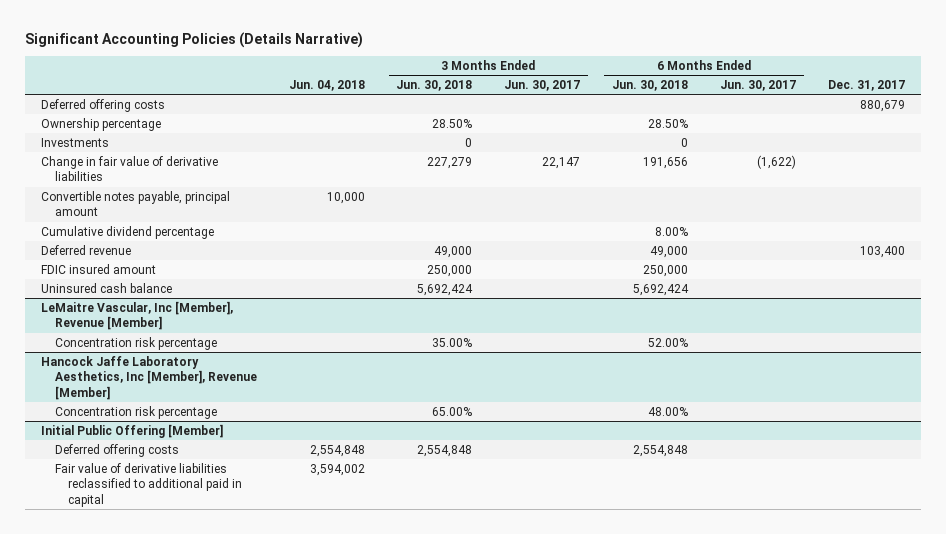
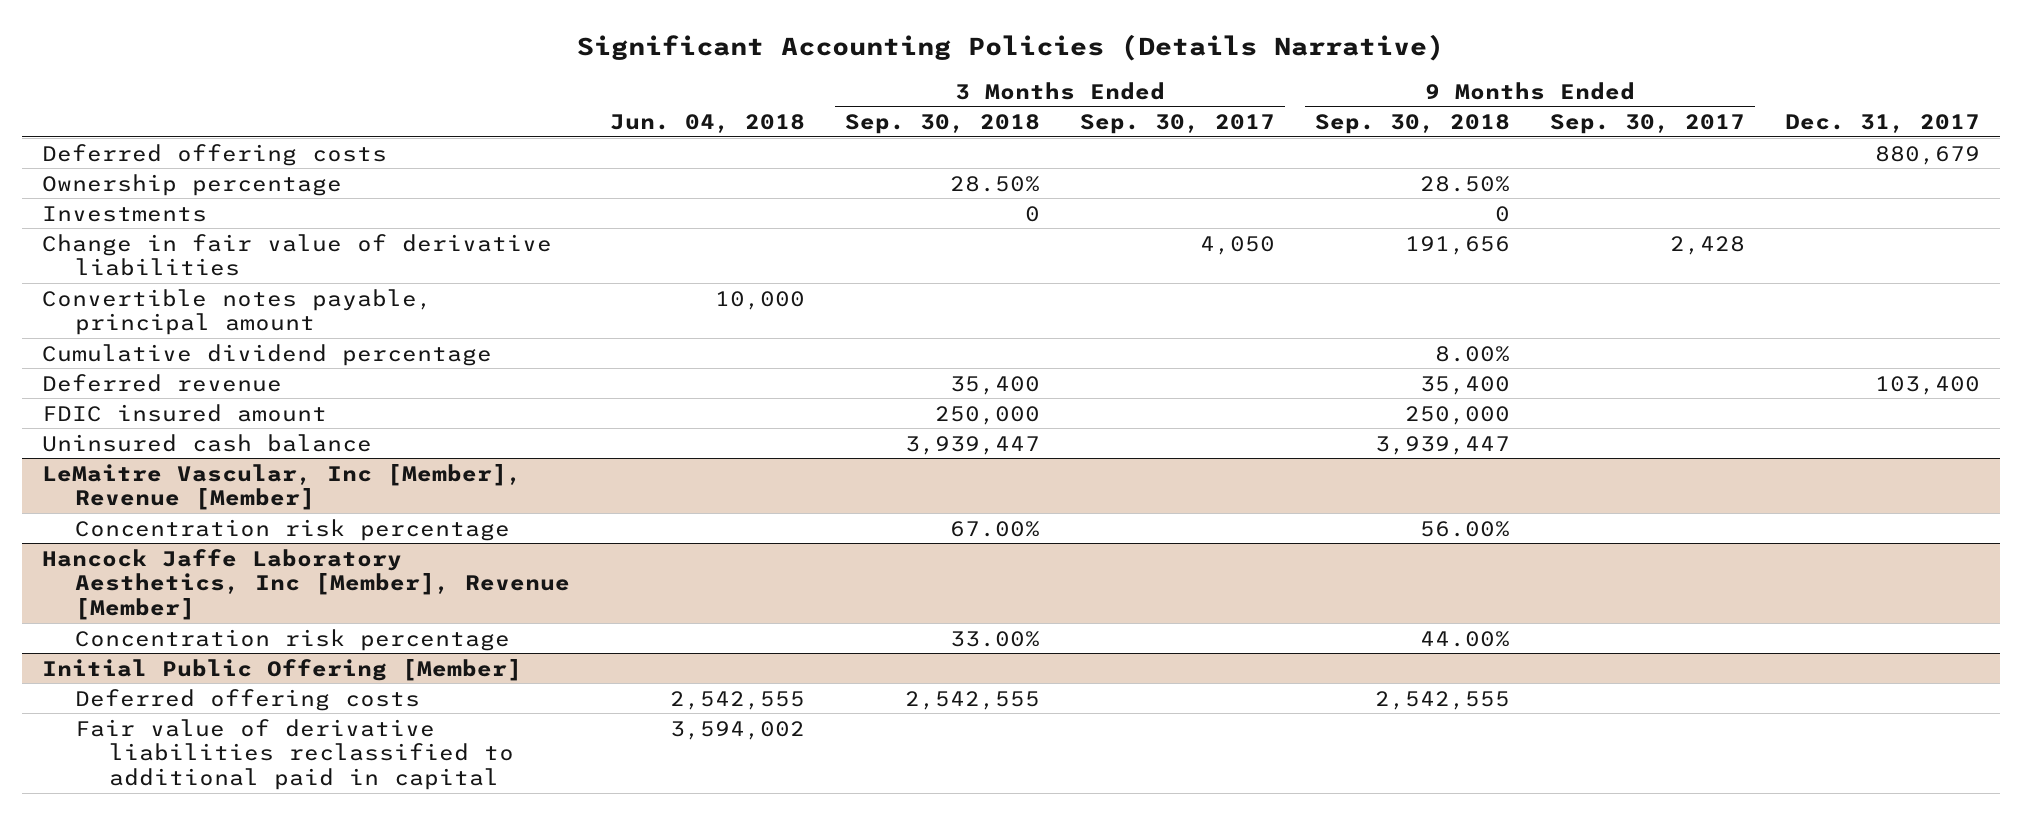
- | Jun. 04, 2018 | 3 Months Ended Jun. 30, 2018 | 3 Months Ended Jun. 30, 2017 | 6 Months Ended Jun. 30, 2018 | 6 Months Ended Jun. 30, 2017 | Dec. 31, 2017
+ | Jun. 04, 2018 | 3 Months Ended Sep. 30, 2018 | 3 Months Ended Sep. 30, 2017 | 9 Months Ended Sep. 30, 2018 | 9 Months Ended Sep. 30, 2017 | Dec. 31, 2017
@ Initial Public Offering [Member]
- Deferred offering costs | 2,554,848 | 2,554,848 | | 2,554,848 | |
+ Deferred offering costs | 2,542,555 | 2,542,555 | | 2,542,555 | |

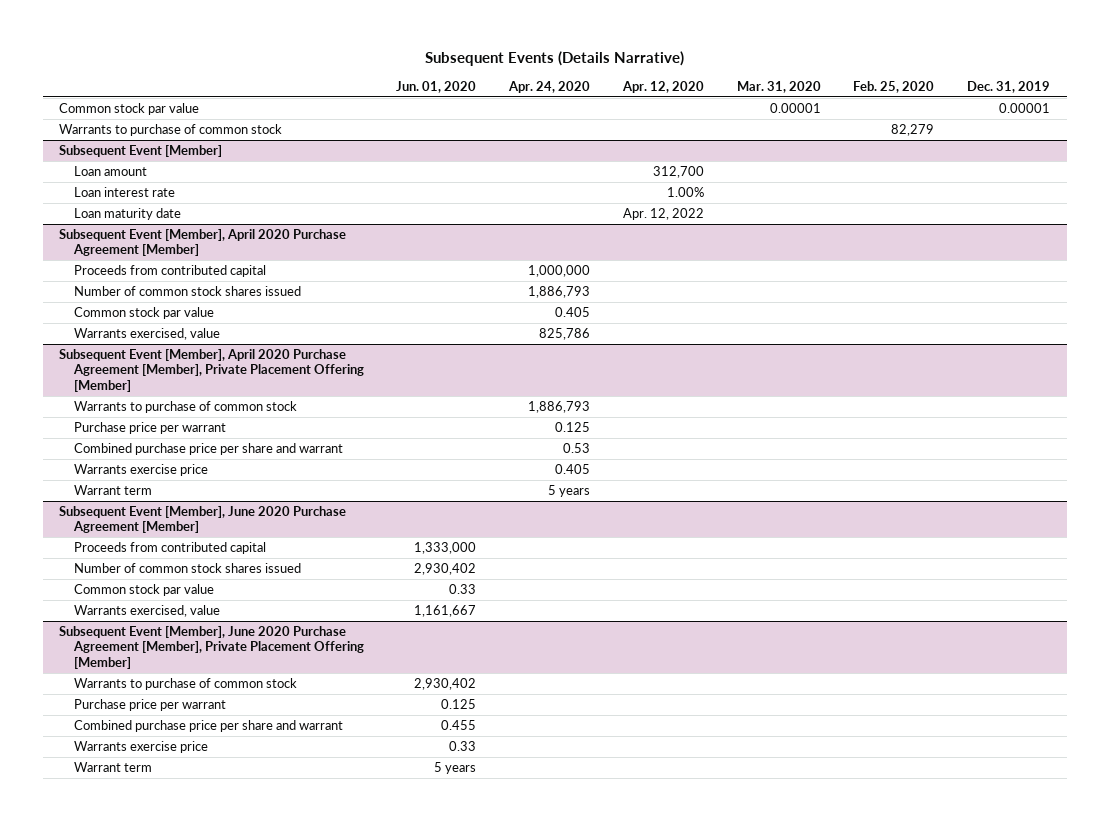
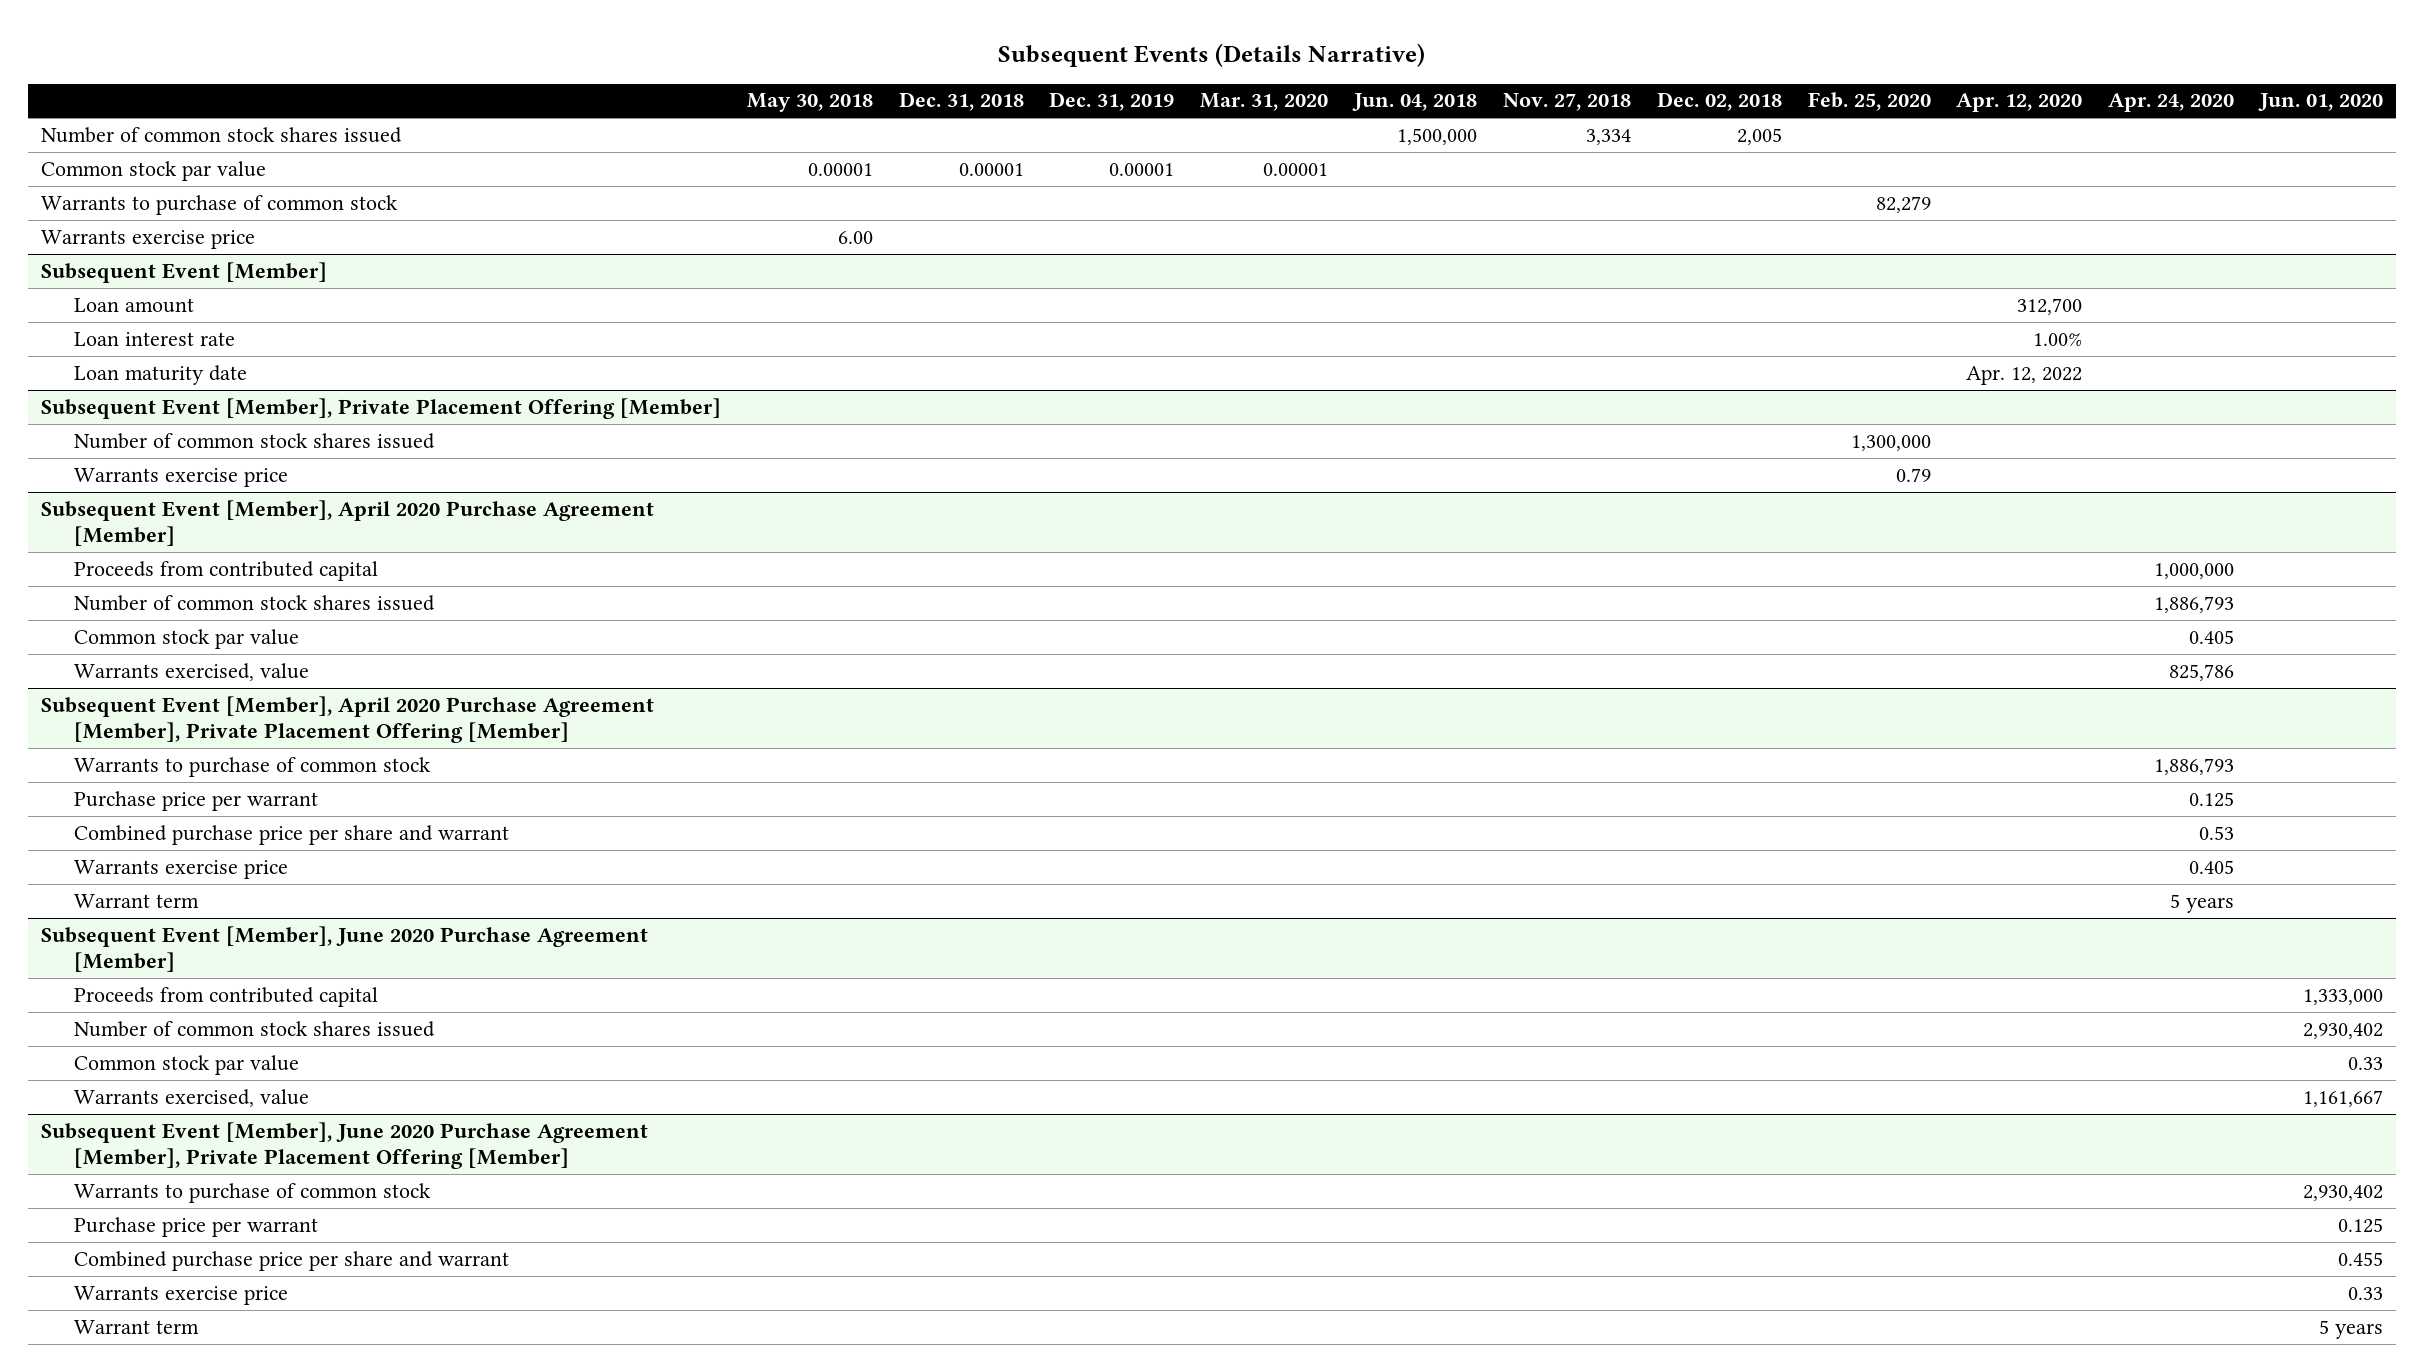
- | Jun. 01, 2020 | Apr. 24, 2020 | Apr. 12, 2020 | Mar. 31, 2020 | Feb. 25, 2020 | Dec. 31, 2019
+ | May 30, 2018 | Dec. 31, 2018 | Dec. 31, 2019 | Mar. 31, 2020 | Jun. 04, 2018 | Nov. 27, 2018 | Dec. 02, 2018 | Feb. 25, 2020 | Apr. 12, 2020 | Apr. 24, 2020 | Jun. 01, 2020
+ Number of common stock shares issued | | | | | 1,500,000 | 3,334 | 2,005 | | | |
+ Warrants exercise price | 6.00 | | | | | | | | | |
+ Subsequent Event [Member], Private Placement Offering [Member]
+ Number of common stock shares issued | | | | | | | | 1,300,000 | | |
+ Warrants exercise price | | | | | | | | 0.79 | | |

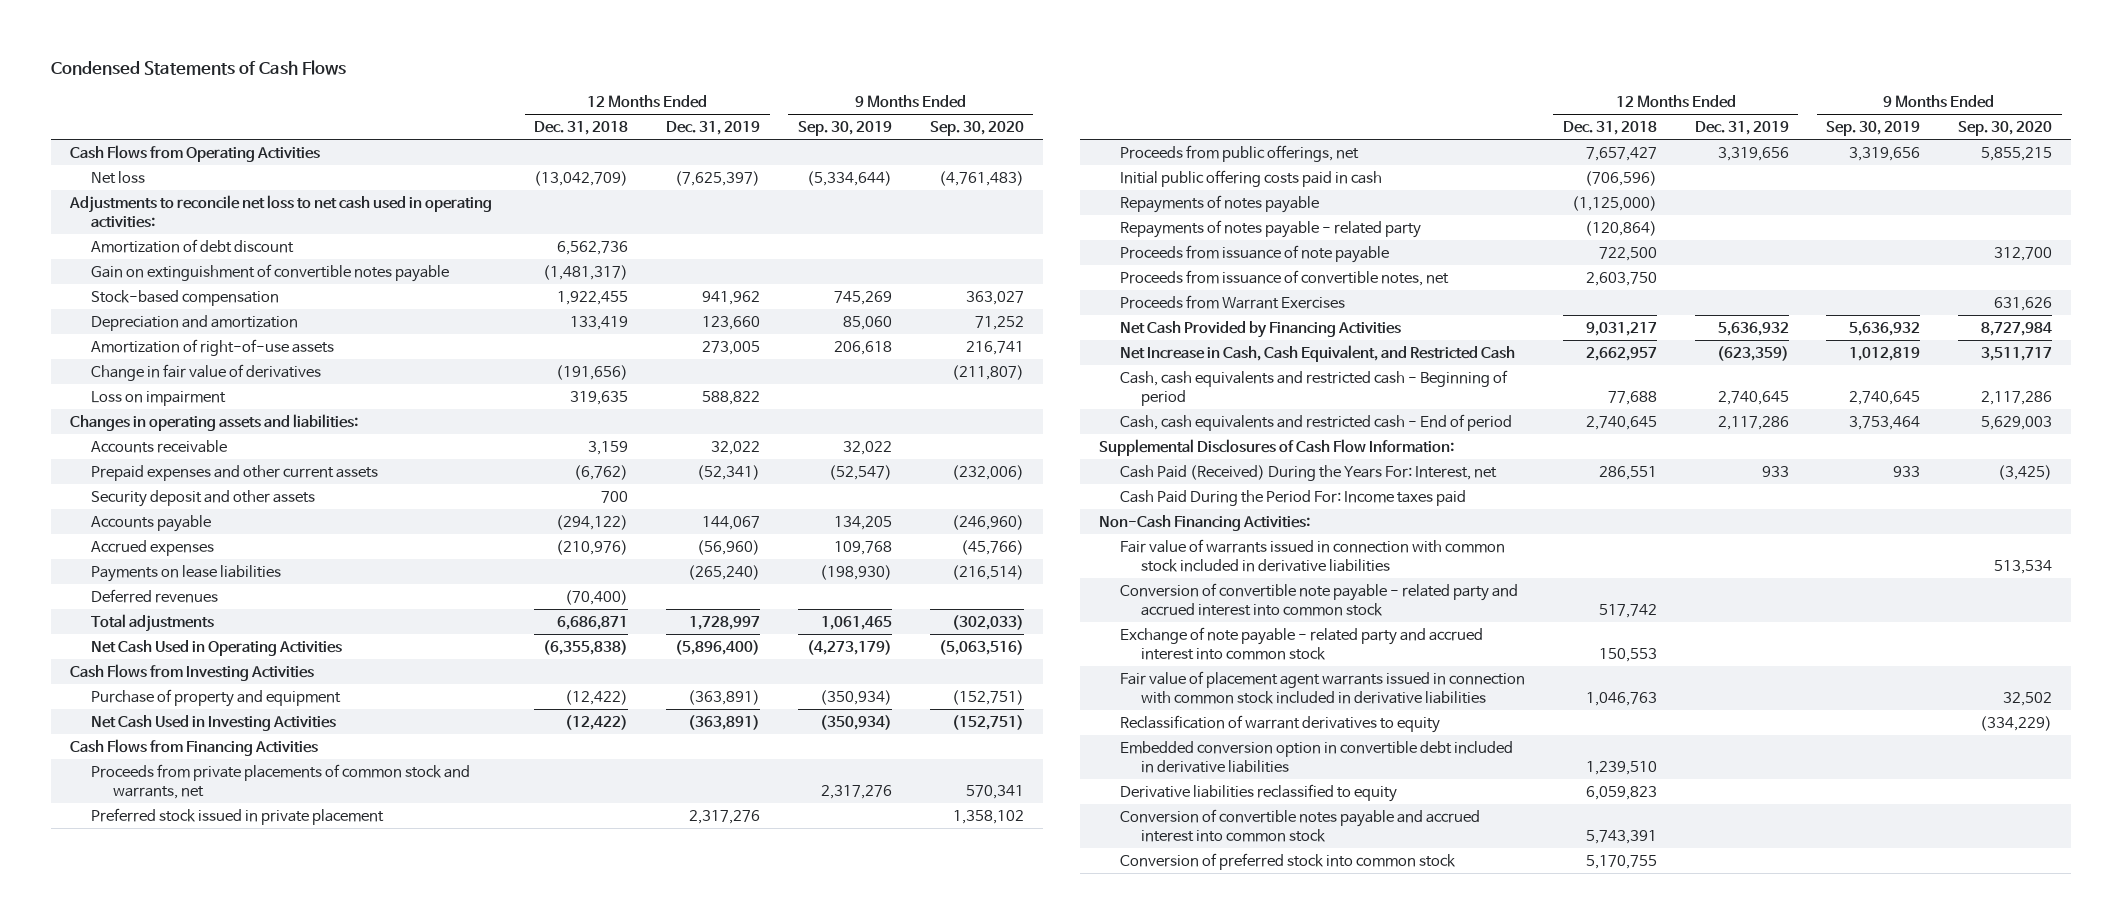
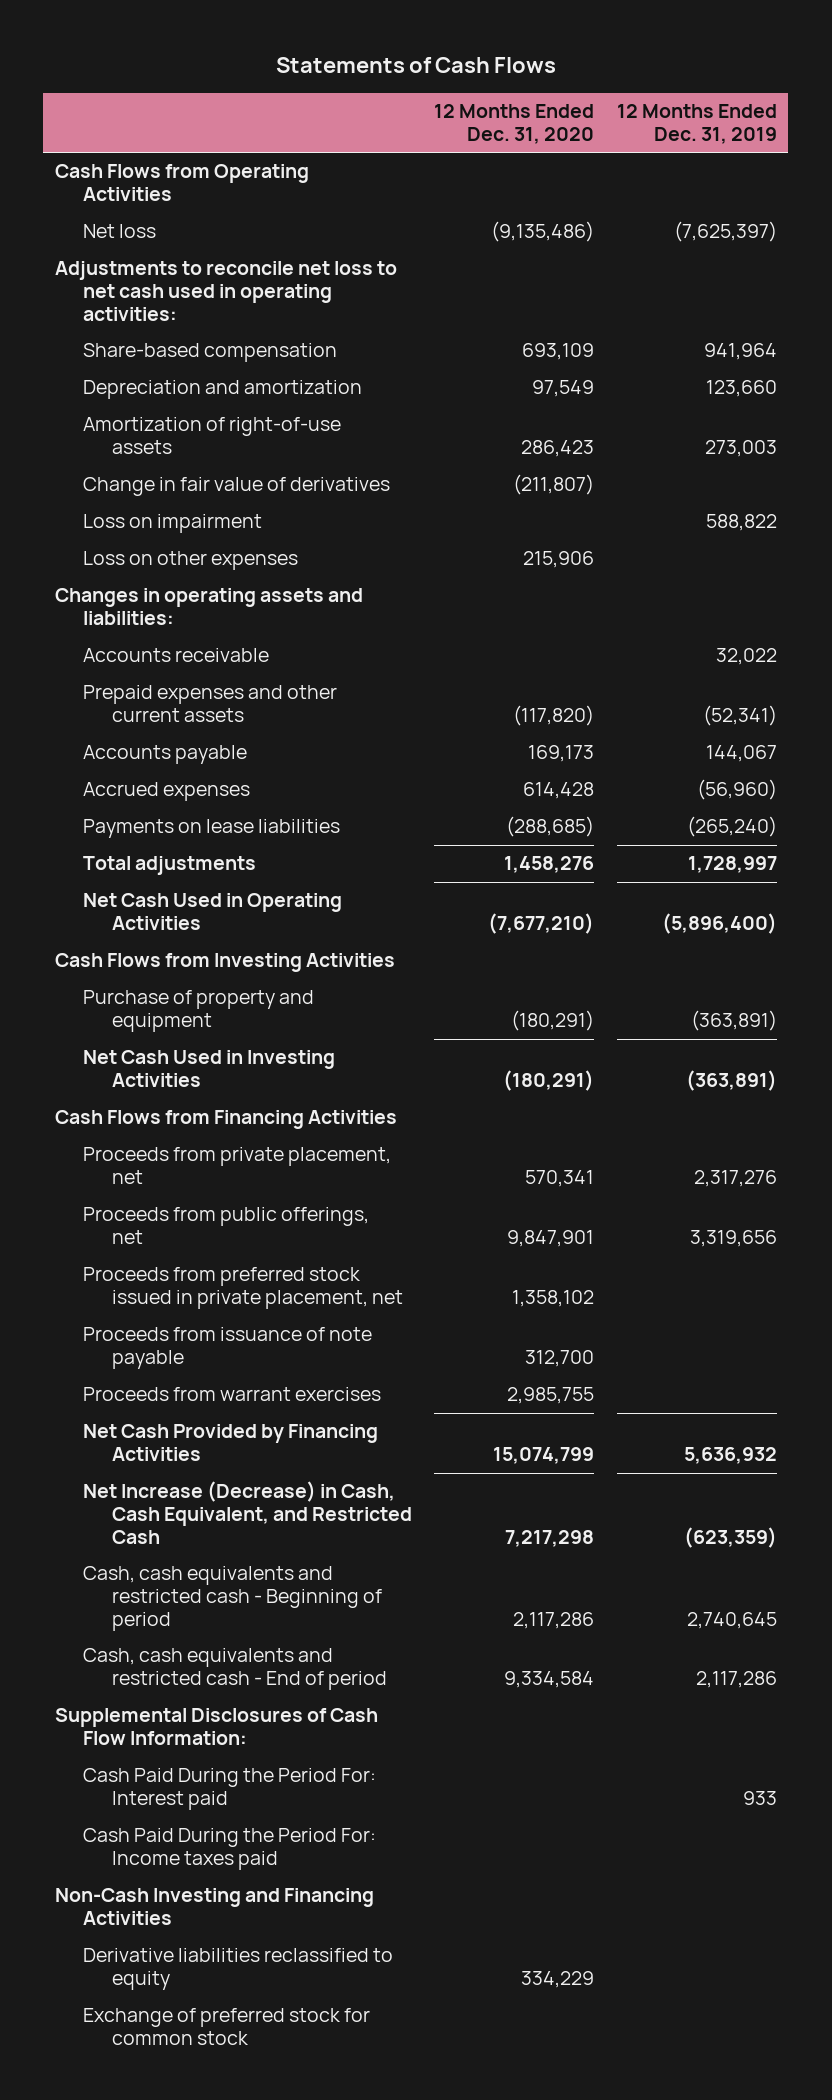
- Condensed Statements of Cash Flows
+ Statements of Cash Flows
- | 12 Months Ended Dec. 31, 2018 | 12 Months Ended Dec. 31, 2019 | 9 Months Ended Sep. 30, 2019 | 9 Months Ended Sep. 30, 2020
+ | 12 Months Ended Dec. 31, 2020 | 12 Months Ended Dec. 31, 2019
- Amortization of debt discount | 6,562,736 | | |
- Gain on extinguishment of convertible notes payable | (1,481,317) | | |
- Stock-based compensation | 1,922,455 | 941,962 | 745,269 | 363,027
+ Share-based compensation | 693,109 | 941,964
- Amortization of right-of-use assets | | 273,005 | 206,618 | 216,741
+ Amortization of right-of-use assets | 286,423 | 273,003
+ Loss on other expenses | 215,906 |
- Security deposit and other assets | 700 | | |
- Deferred revenues | (70,400) | | |
- Proceeds from private placements of common stock and warrants, net | | | 2,317,276 | 570,341
- Preferred stock issued in private placement | | 2,317,276 | | 1,358,102
+ Proceeds from private placement, net | 570,341 | 2,317,276
- Initial public offering costs paid in cash | (706,596) | | |
- Repayments of notes payable | (1,125,000) | | |
- Repayments of notes payable - related party | (120,864) | | |
+ Proceeds from preferred stock issued in private placement, net | 1,358,102 |
- Proceeds from issuance of convertible notes, net | 2,603,750 | | |
- Proceeds from Warrant Exercises | | | | 631,626
+ Proceeds from warrant exercises | 2,985,755 |
- Net Increase in Cash, Cash Equivalent, and Restricted Cash | 2,662,957 | (623,359) | 1,012,819 | 3,511,717
+ Net Increase (Decrease) in Cash, Cash Equivalent, and Restricted Cash | 7,217,298 | (623,359)
- Cash Paid (Received) During the Years For: Interest, net | 286,551 | 933 | 933 | (3,425)
+ Cash Paid During the Period For: Interest paid | | 933
- Non-Cash Financing Activities:
- Fair value of warrants issued in connection with common stock included in derivative liabilities | | | | 513,534
- Conversion of convertible note payable - related party and accrued interest into common stock | 517,742 | | |
- Exchange of note payable - related party and accrued interest into common stock | 150,553 | | |
- Fair value of placement agent warrants issued in connection with common stock included in derivative liabilities | 1,046,763 | | | 32,502
- Reclassification of warrant derivatives to equity | | | | (334,229)
- Embedded conversion option in convertible debt included in derivative liabilities | 1,239,510 | | |
+ Non-Cash Investing and Financing Activities
- Conversion of convertible notes payable and accrued interest into common stock | 5,743,391 | | |
- Conversion of preferred stock into common stock | 5,170,755 | | |
+ Exchange of preferred stock for common stock

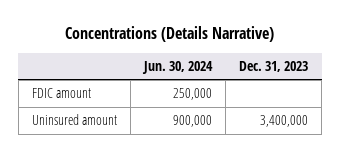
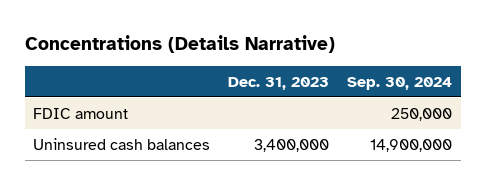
- | Jun. 30, 2024 | Dec. 31, 2023
+ | Dec. 31, 2023 | Sep. 30, 2024
- Uninsured amount | 900,000 | 3,400,000
+ Uninsured cash balances | 3,400,000 | 14,900,000

